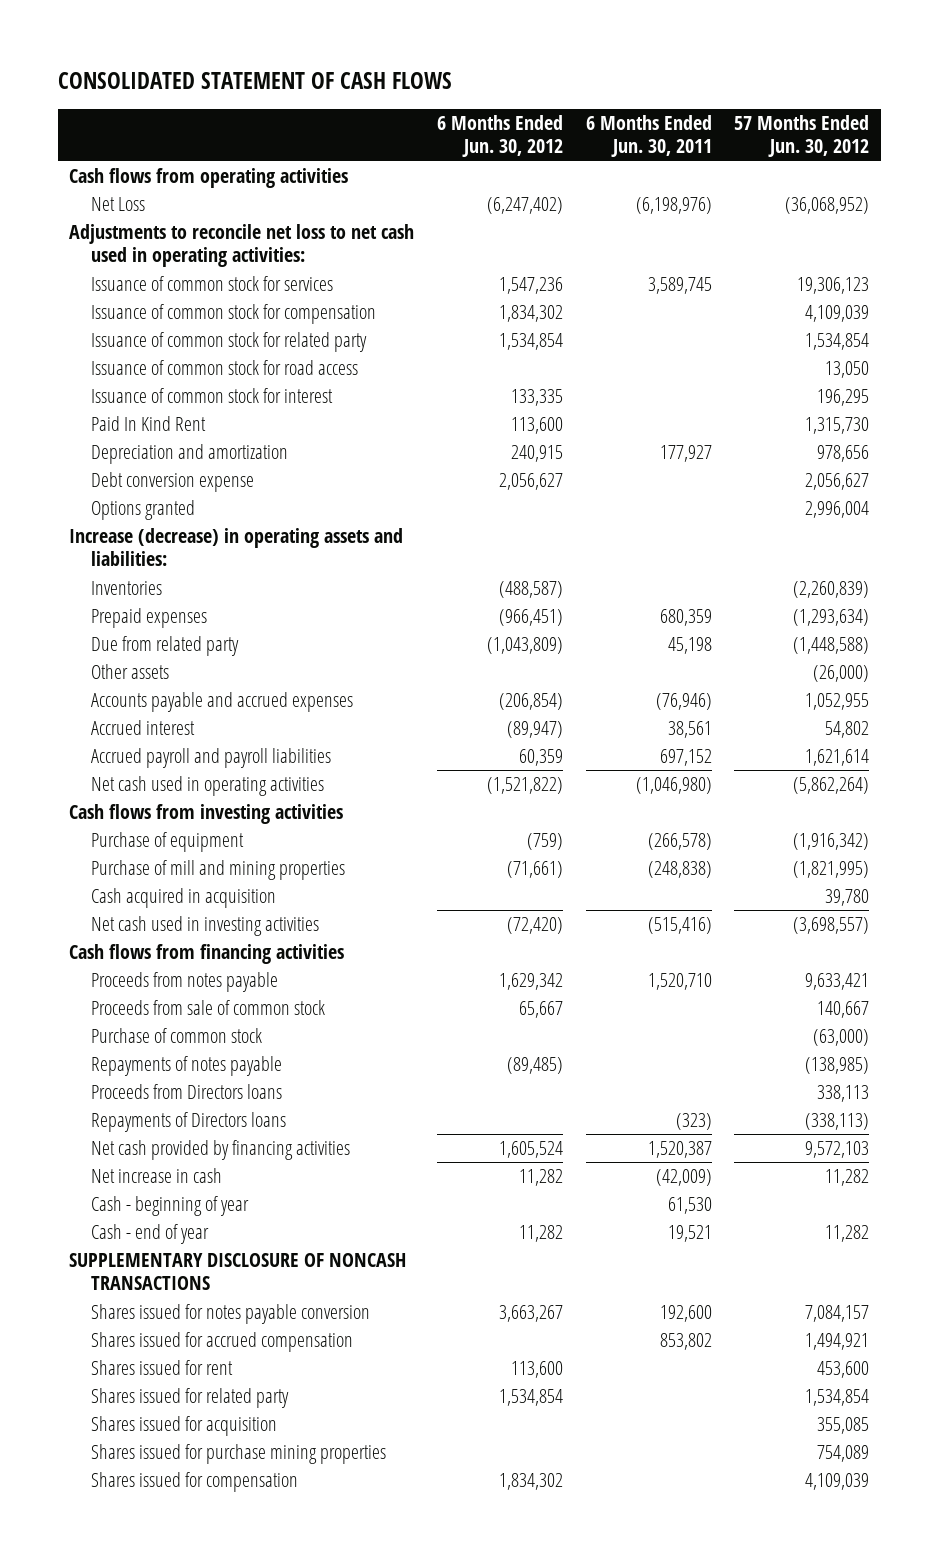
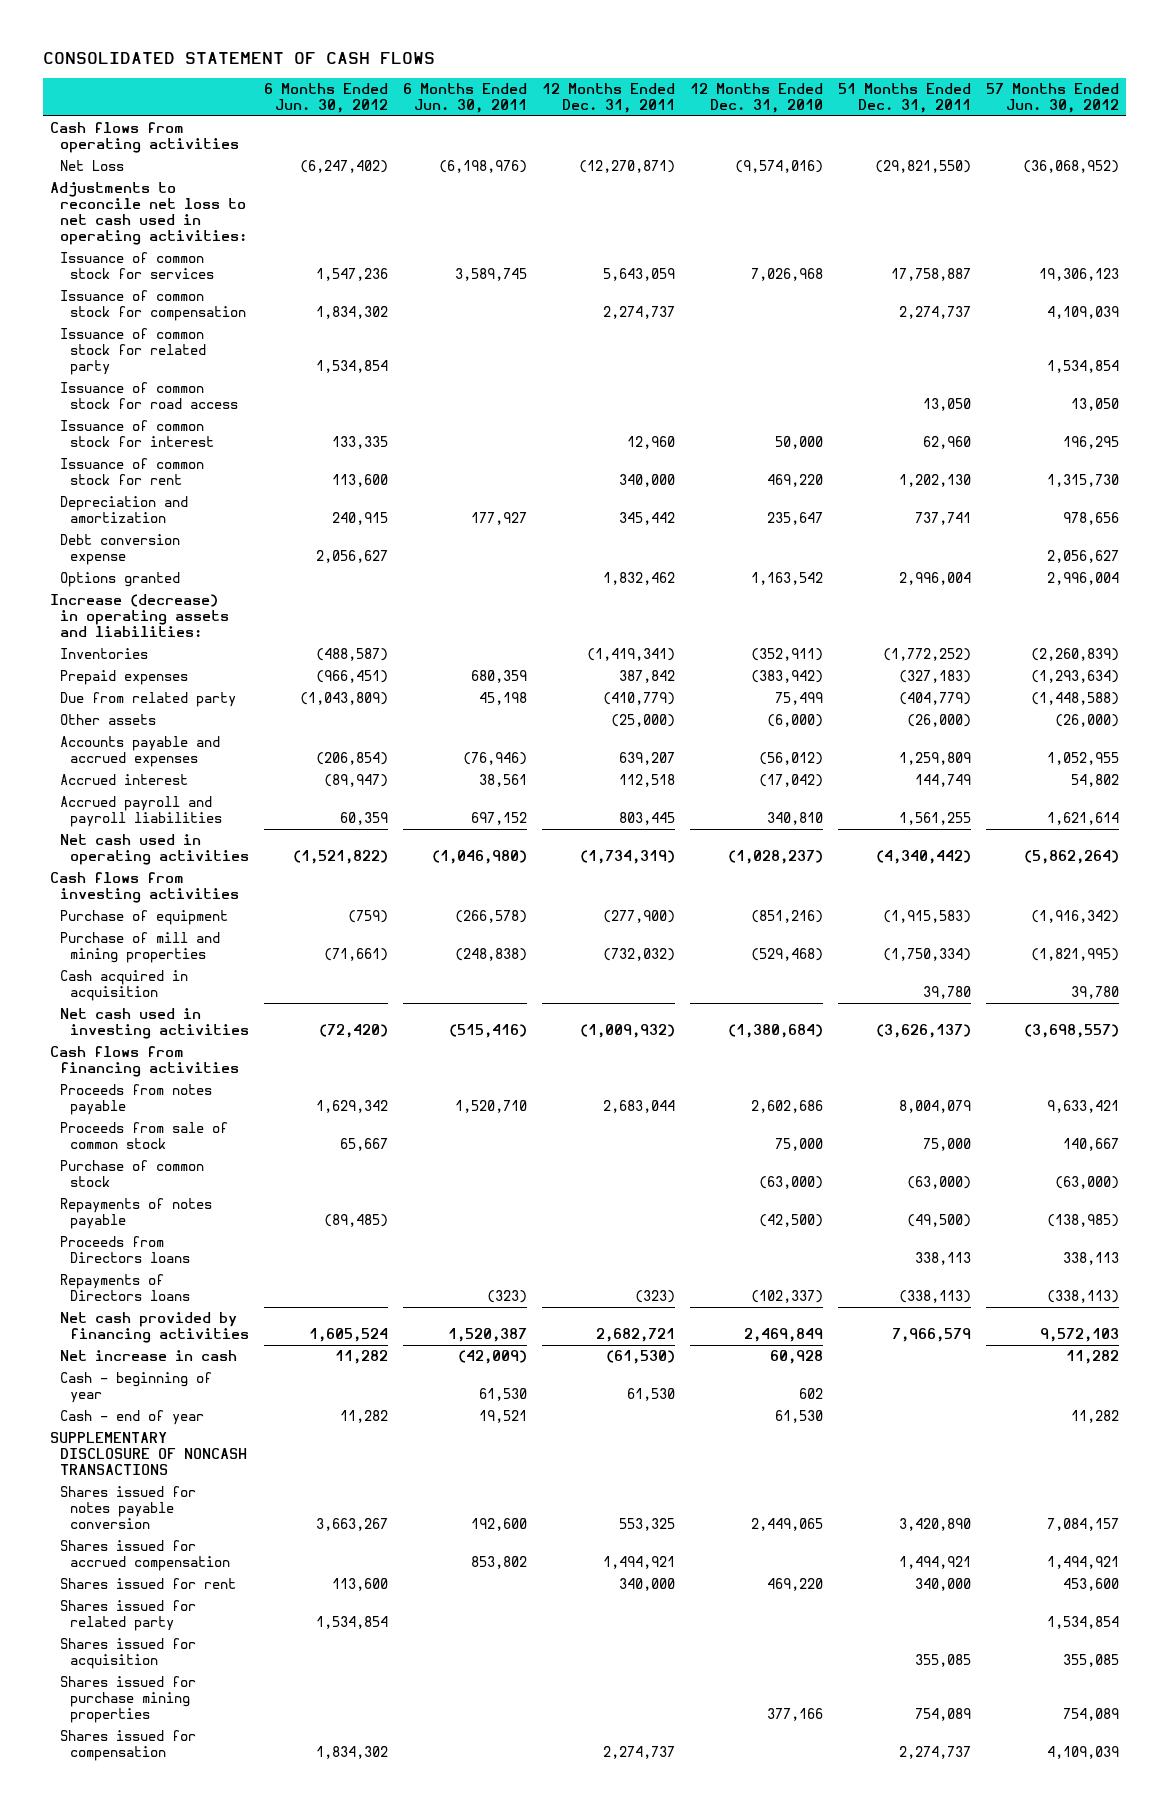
- | 6 Months Ended Jun. 30, 2012 | 6 Months Ended Jun. 30, 2011 | 57 Months Ended Jun. 30, 2012
+ | 6 Months Ended Jun. 30, 2012 | 6 Months Ended Jun. 30, 2011 | 12 Months Ended Dec. 31, 2011 | 12 Months Ended Dec. 31, 2010 | 51 Months Ended Dec. 31, 2011 | 57 Months Ended Jun. 30, 2012
- Paid In Kind Rent | 113,600 | | 1,315,730
+ Issuance of common stock for rent | 113,600 | | 340,000 | 469,220 | 1,202,130 | 1,315,730

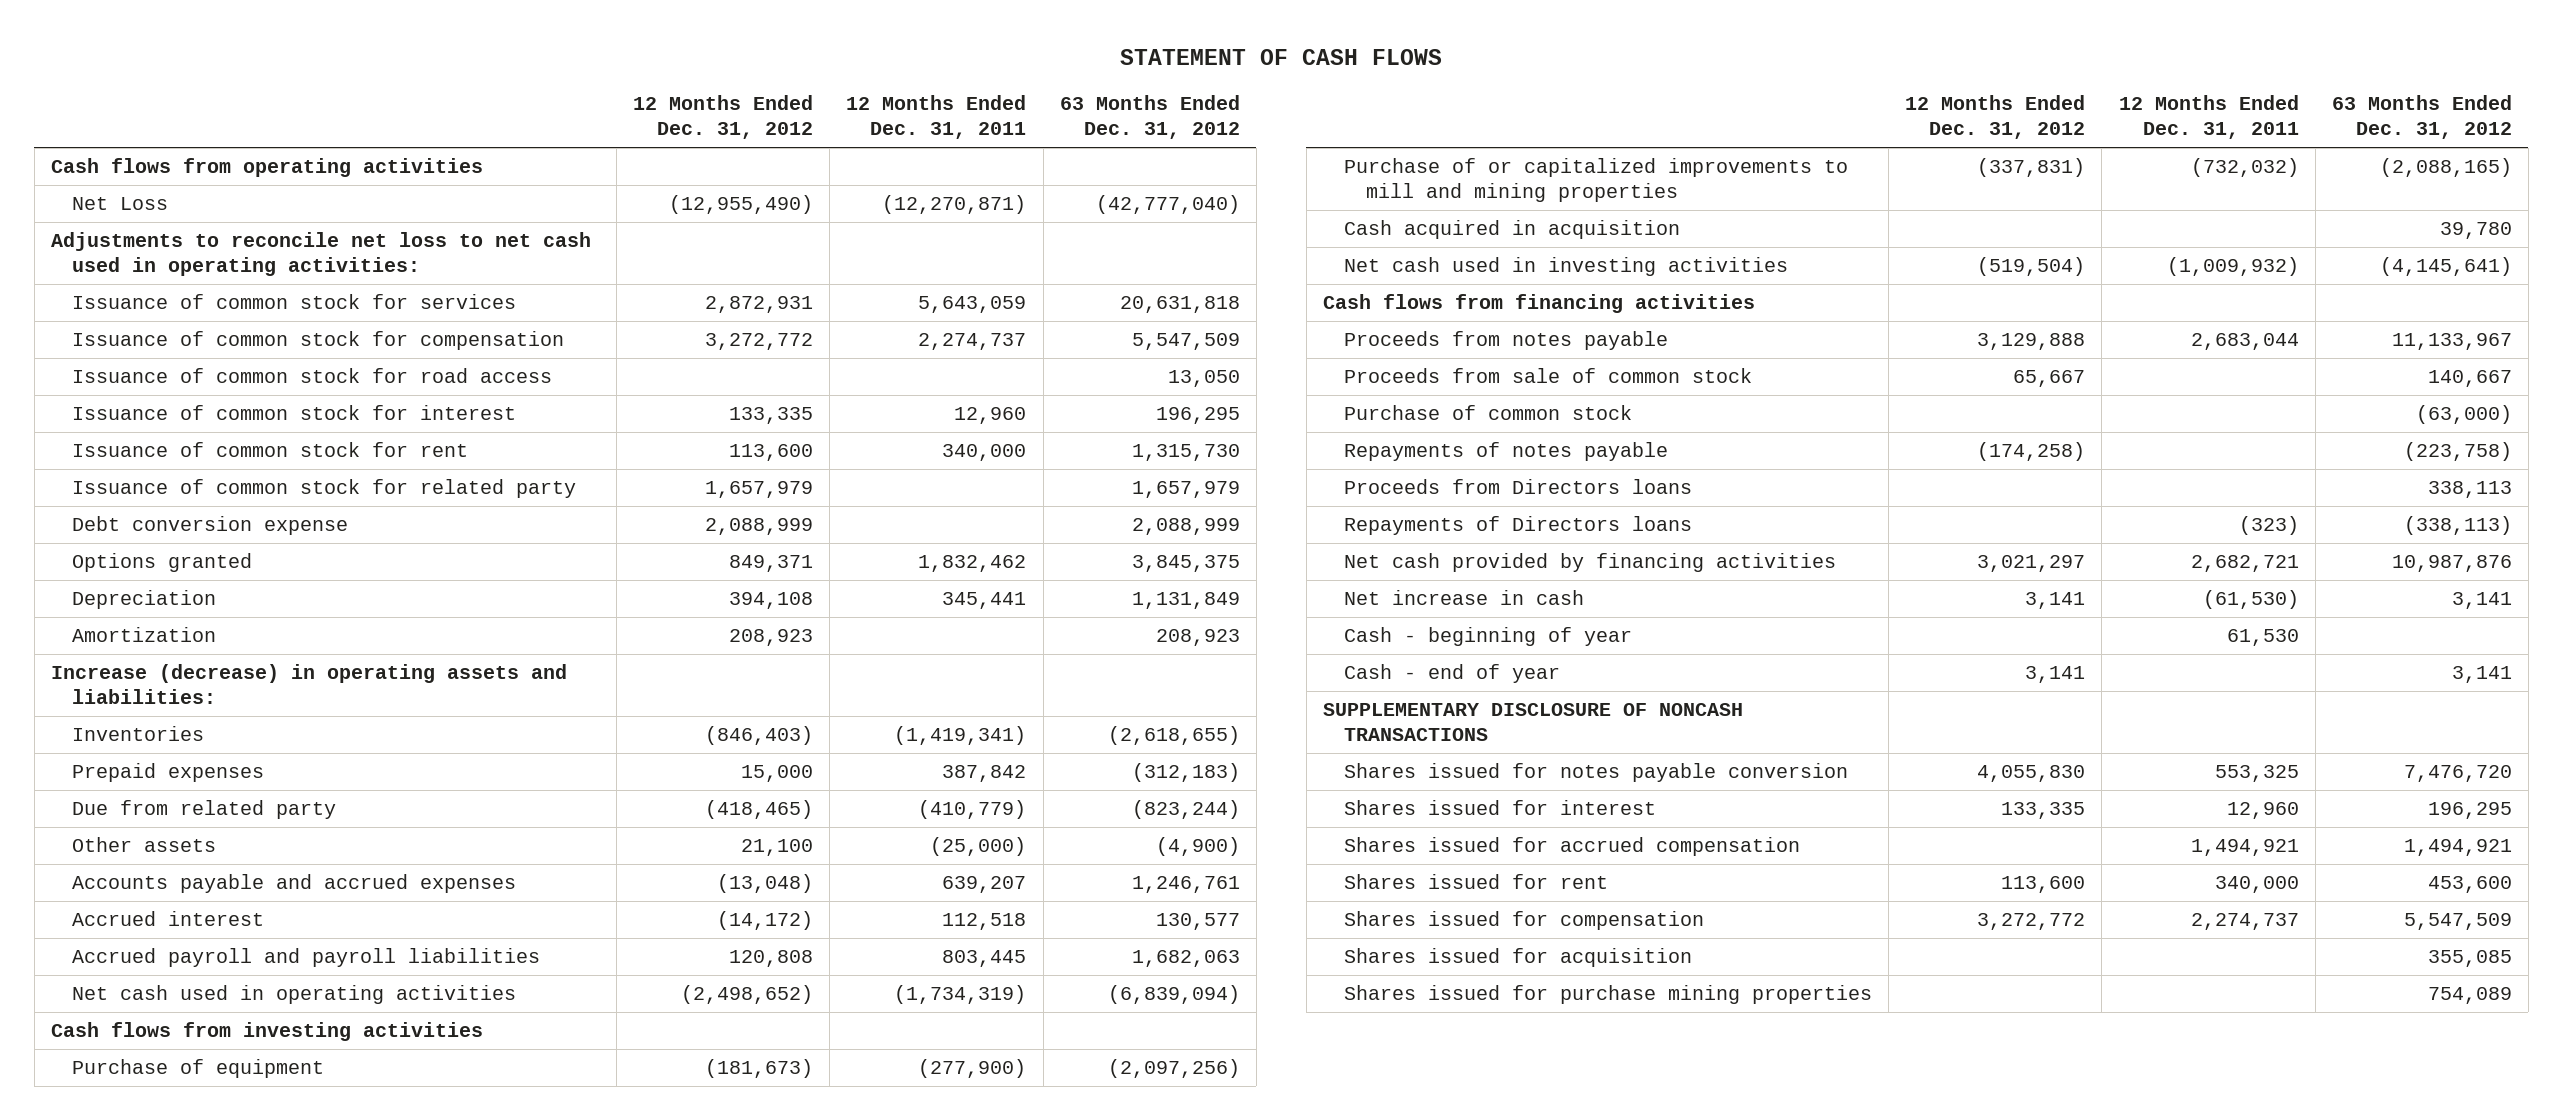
- CONSOLIDATED STATEMENT OF CASH FLOWS
+ STATEMENT OF CASH FLOWS
- | 6 Months Ended Jun. 30, 2012 | 6 Months Ended Jun. 30, 2011 | 12 Months Ended Dec. 31, 2011 | 12 Months Ended Dec. 31, 2010 | 51 Months Ended Dec. 31, 2011 | 57 Months Ended Jun. 30, 2012
+ | 12 Months Ended Dec. 31, 2012 | 12 Months Ended Dec. 31, 2011 | 63 Months Ended Dec. 31, 2012
- Depreciation and amortization | 240,915 | 177,927 | 345,442 | 235,647 | 737,741 | 978,656
moved down: Issuance of common stock for related party | 1,657,979 | | 1,657,979
+ Depreciation | 394,108 | 345,441 | 1,131,849
+ Amortization | 208,923 | | 208,923
- Purchase of mill and mining properties | (71,661) | (248,838) | (732,032) | (529,468) | (1,750,334) | (1,821,995)
+ Purchase of or capitalized improvements to mill and mining properties | (337,831) | (732,032) | (2,088,165)
+ Shares issued for interest | 133,335 | 12,960 | 196,295
- Shares issued for related party | 1,534,854 | | | | | 1,534,854
moved up: Shares issued for compensation | 3,272,772 | 2,274,737 | 5,547,509

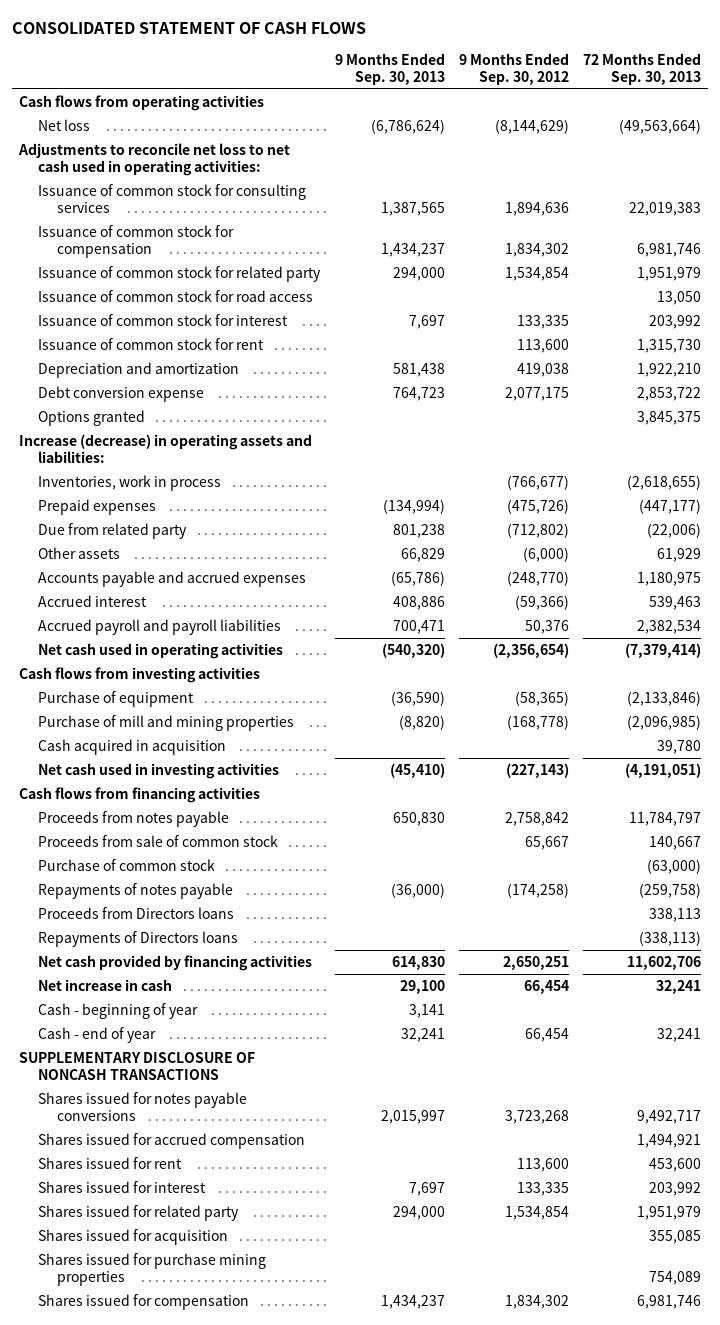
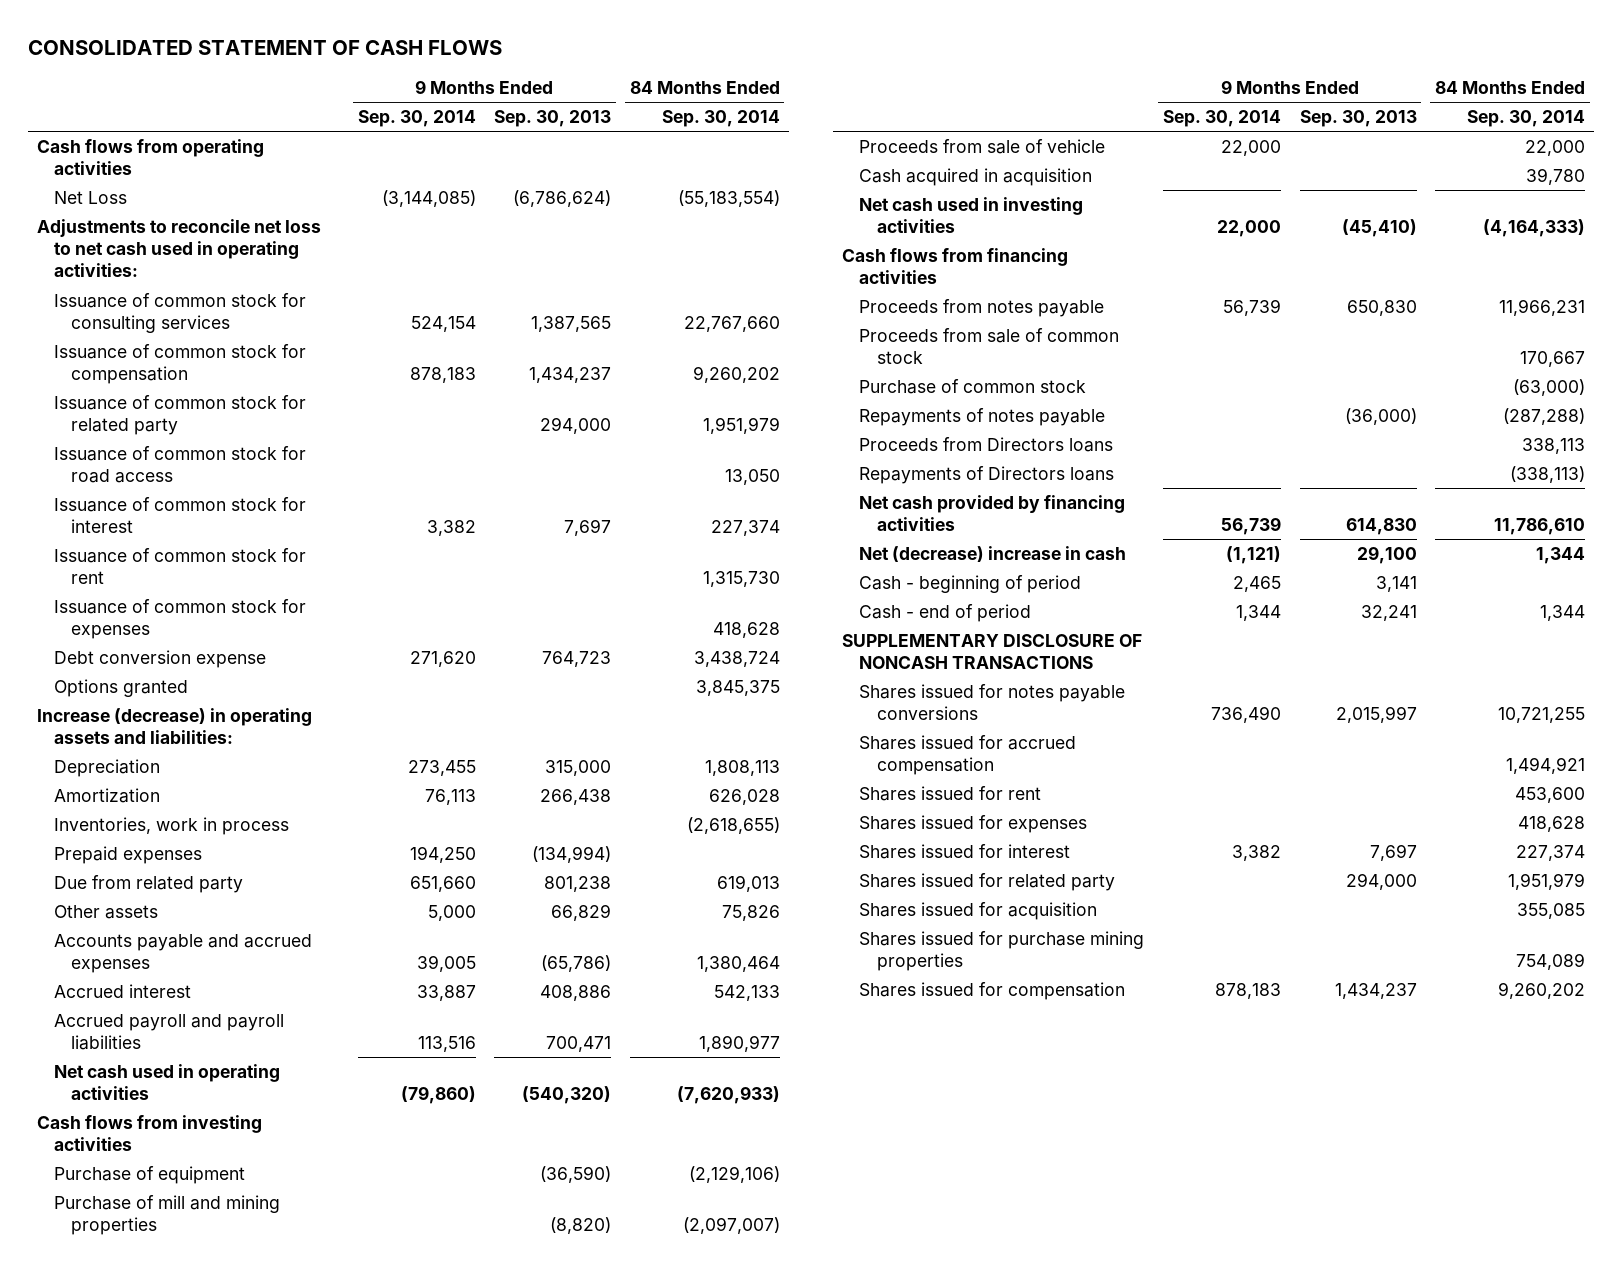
- | 9 Months Ended Sep. 30, 2013 | 9 Months Ended Sep. 30, 2012 | 72 Months Ended Sep. 30, 2013
+ | 9 Months Ended Sep. 30, 2014 | 9 Months Ended Sep. 30, 2013 | 84 Months Ended Sep. 30, 2014
- Net loss | (6,786,624) | (8,144,629) | (49,563,664)
+ Net Loss | (3,144,085) | (6,786,624) | (55,183,554)
- Depreciation and amortization | 581,438 | 419,038 | 1,922,210
+ Issuance of common stock for expenses | | | 418,628
+ Depreciation | 273,455 | 315,000 | 1,808,113
+ Amortization | 76,113 | 266,438 | 626,028
+ Proceeds from sale of vehicle | 22,000 | | 22,000
- Net increase in cash | 29,100 | 66,454 | 32,241
- Cash - beginning of year | 3,141 | |
- Cash - end of year | 32,241 | 66,454 | 32,241
+ Net (decrease) increase in cash | (1,121) | 29,100 | 1,344
+ Cash - beginning of period | 2,465 | 3,141 |
+ Cash - end of period | 1,344 | 32,241 | 1,344
+ Shares issued for expenses | | | 418,628

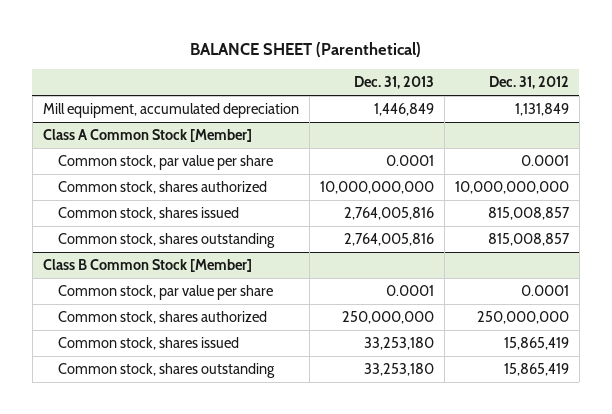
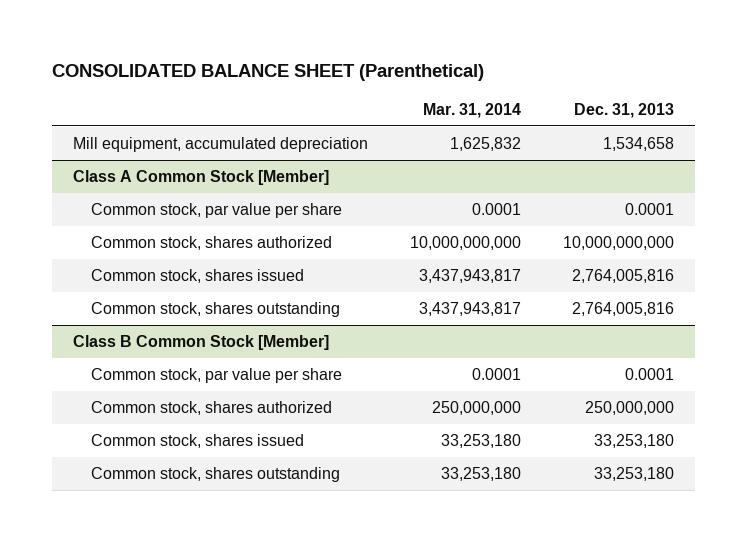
- BALANCE SHEET (Parenthetical)
+ CONSOLIDATED BALANCE SHEET (Parenthetical)
- | Dec. 31, 2013 | Dec. 31, 2012
+ | Mar. 31, 2014 | Dec. 31, 2013
- Mill equipment, accumulated depreciation | 1,446,849 | 1,131,849
+ Mill equipment, accumulated depreciation | 1,625,832 | 1,534,658

